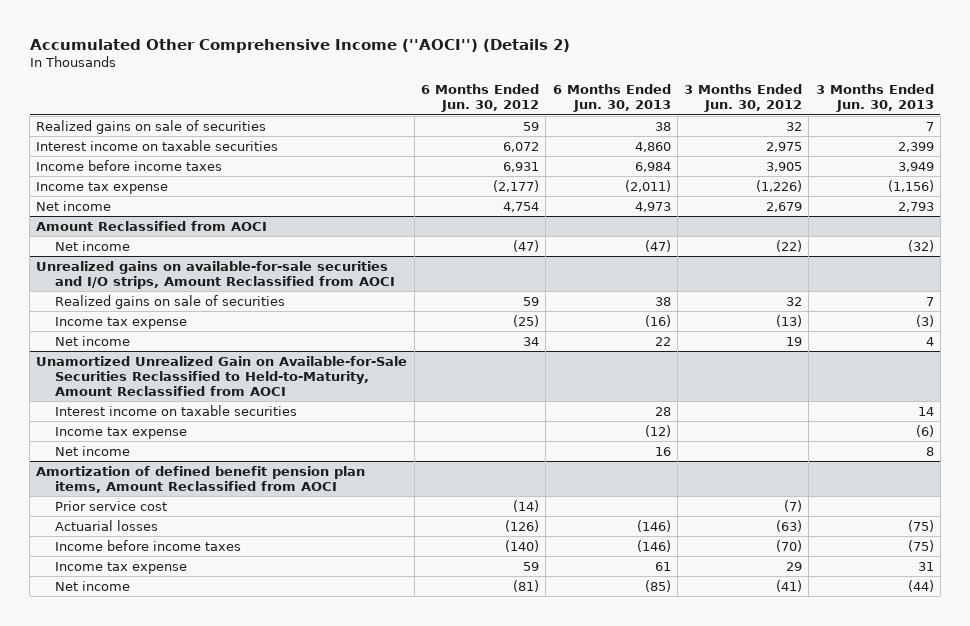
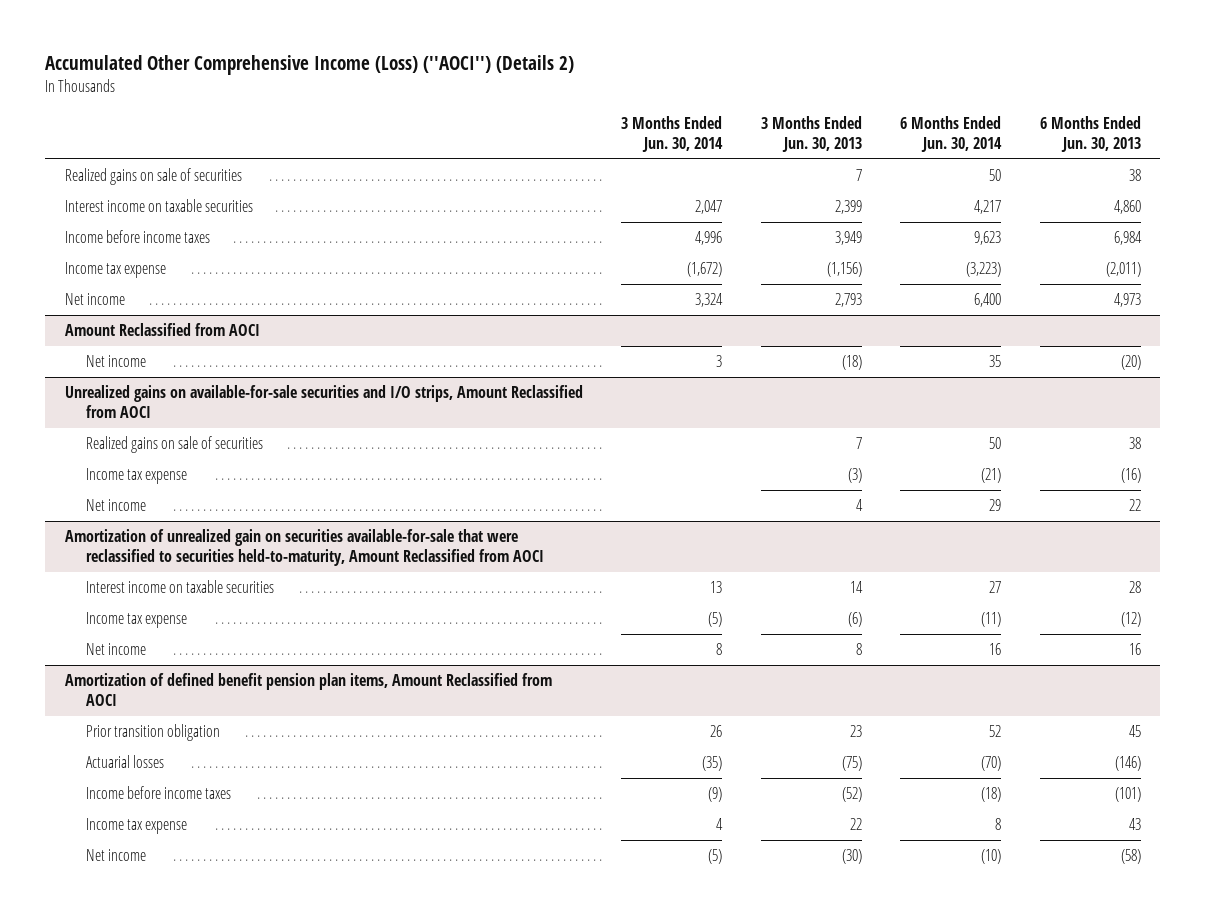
- Accumulated Other Comprehensive Income (''AOCI'') (Details 2)
+ Accumulated Other Comprehensive Income (Loss) (''AOCI'') (Details 2)
- | 6 Months Ended Jun. 30, 2012 | 6 Months Ended Jun. 30, 2013 | 3 Months Ended Jun. 30, 2012 | 3 Months Ended Jun. 30, 2013
+ | 3 Months Ended Jun. 30, 2014 | 3 Months Ended Jun. 30, 2013 | 6 Months Ended Jun. 30, 2014 | 6 Months Ended Jun. 30, 2013
@ Amount Reclassified from AOCI
- Net income | (47) | (47) | (22) | (32)
+ Net income | 3 | (18) | 35 | (20)
- Unamortized Unrealized Gain on Available-for-Sale Securities Reclassified to Held-to-Maturity, Amount Reclassified from AOCI
+ Amortization of unrealized gain on securities available-for-sale that were reclassified to securities held-to-maturity, Amount Reclassified from AOCI
@ Amortization of defined benefit pension plan items, Amount Reclassified from AOCI
- Prior service cost | (14) | | (7) |
+ Prior transition obligation | 26 | 23 | 52 | 45
- Income before income taxes | (140) | (146) | (70) | (75)
- Income tax expense | 59 | 61 | 29 | 31
- Net income | (81) | (85) | (41) | (44)
+ Income before income taxes | (9) | (52) | (18) | (101)
+ Income tax expense | 4 | 22 | 8 | 43
+ Net income | (5) | (30) | (10) | (58)

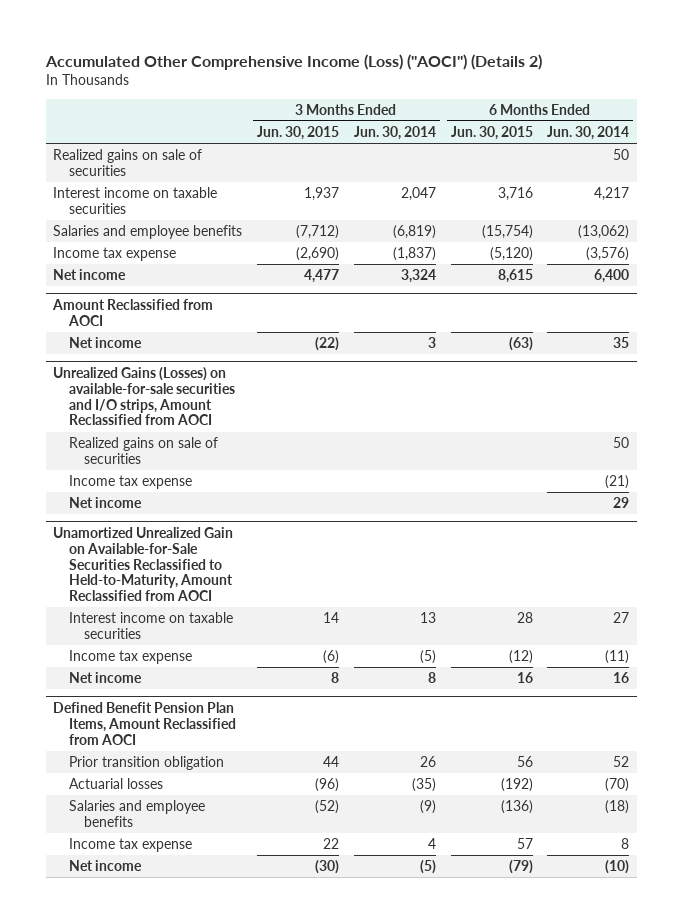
- | 3 Months Ended Jun. 30, 2014 | 3 Months Ended Jun. 30, 2013 | 6 Months Ended Jun. 30, 2014 | 6 Months Ended Jun. 30, 2013
+ | 3 Months Ended Jun. 30, 2015 | 3 Months Ended Jun. 30, 2014 | 6 Months Ended Jun. 30, 2015 | 6 Months Ended Jun. 30, 2014
- Income before income taxes | 4,996 | 3,949 | 9,623 | 6,984
- Income tax expense | (1,672) | (1,156) | (3,223) | (2,011)
+ Salaries and employee benefits | (7,712) | (6,819) | (15,754) | (13,062)
+ Income tax expense | (2,690) | (1,837) | (5,120) | (3,576)
- Unrealized gains on available-for-sale securities and I/O strips, Amount Reclassified from AOCI
+ Unrealized Gains (Losses) on available-for-sale securities and I/O strips, Amount Reclassified from AOCI
- Amortization of unrealized gain on securities available-for-sale that were reclassified to securities held-to-maturity, Amount Reclassified from AOCI
+ Unamortized Unrealized Gain on Available-for-Sale Securities Reclassified to Held-to-Maturity, Amount Reclassified from AOCI
- Amortization of defined benefit pension plan items, Amount Reclassified from AOCI
+ Defined Benefit Pension Plan Items, Amount Reclassified from AOCI
- Income before income taxes | (9) | (52) | (18) | (101)
+ Salaries and employee benefits | (52) | (9) | (136) | (18)

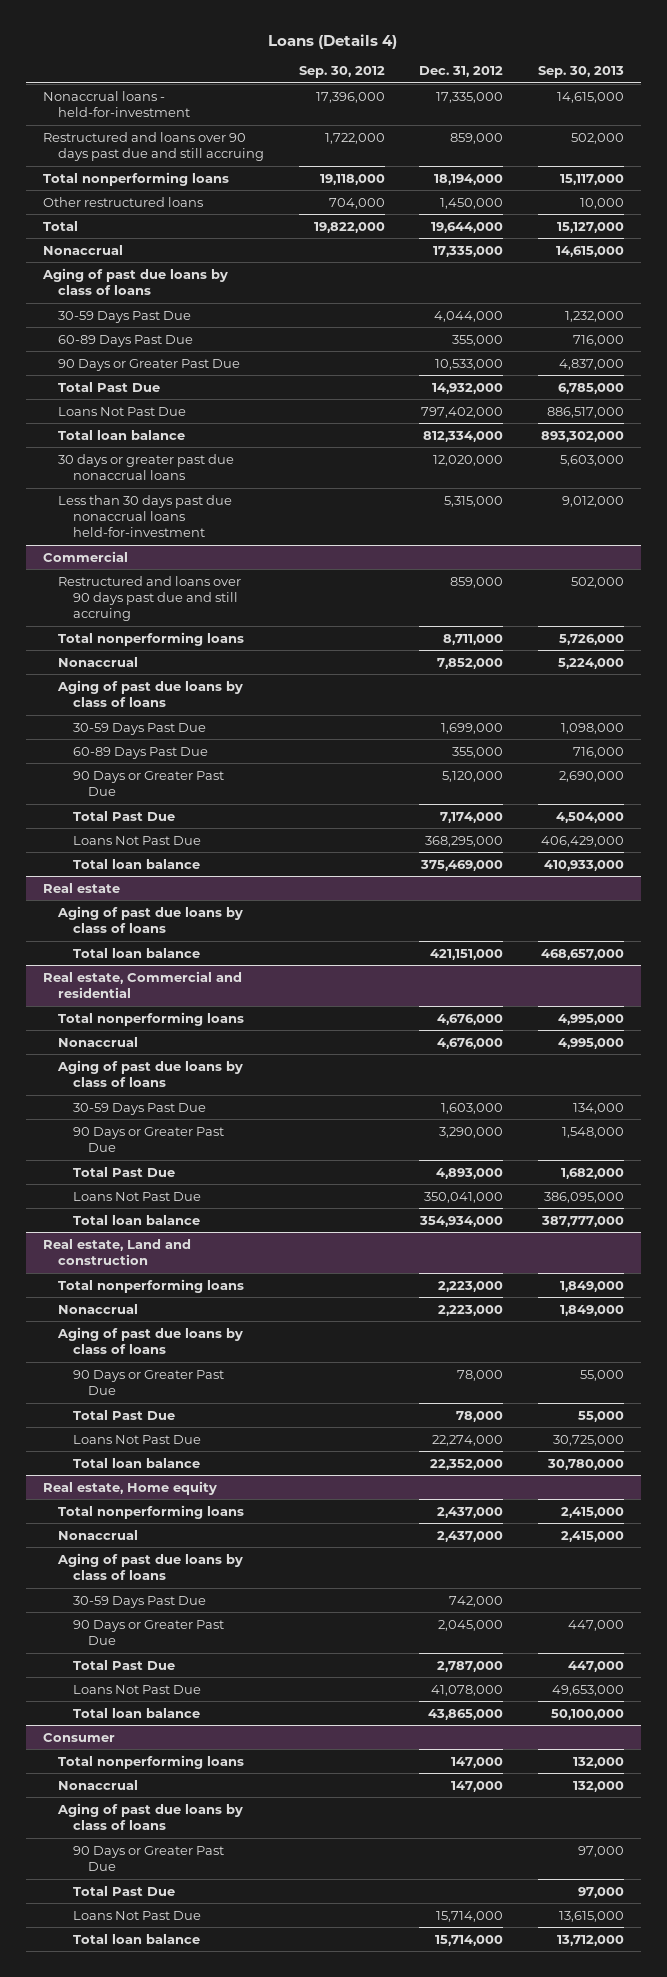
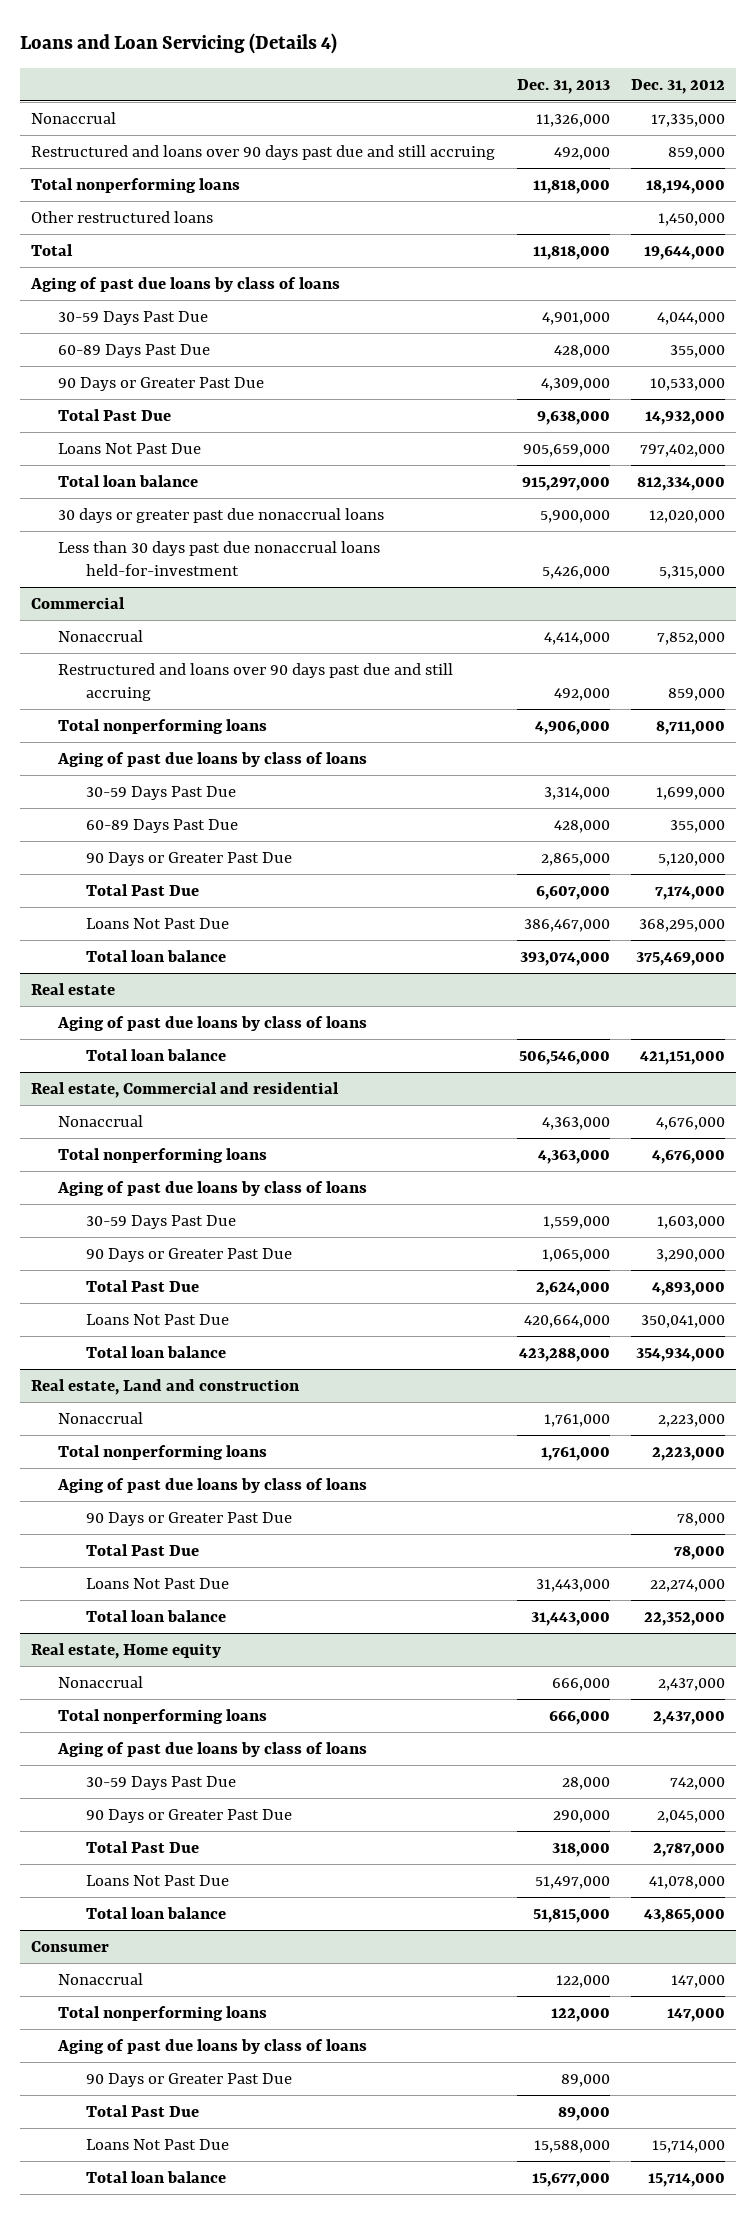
- Loans (Details 4)
+ Loans and Loan Servicing (Details 4)
- | Sep. 30, 2012 | Dec. 31, 2012 | Sep. 30, 2013
+ | Dec. 31, 2013 | Dec. 31, 2012
- Nonaccrual loans - held-for-investment | 17,396,000 | 17,335,000 | 14,615,000
moved up: Nonaccrual | 11,326,000 | 17,335,000
@ Commercial
moved up: Nonaccrual | 4,414,000 | 7,852,000
@ Real estate, Commercial and residential
moved down: Total nonperforming loans | 4,363,000 | 4,676,000
@ Real estate, Land and construction
moved down: Total nonperforming loans | 1,761,000 | 2,223,000
@ Real estate, Home equity
moved down: Total nonperforming loans | 666,000 | 2,437,000
@ Consumer
moved down: Total nonperforming loans | 122,000 | 147,000

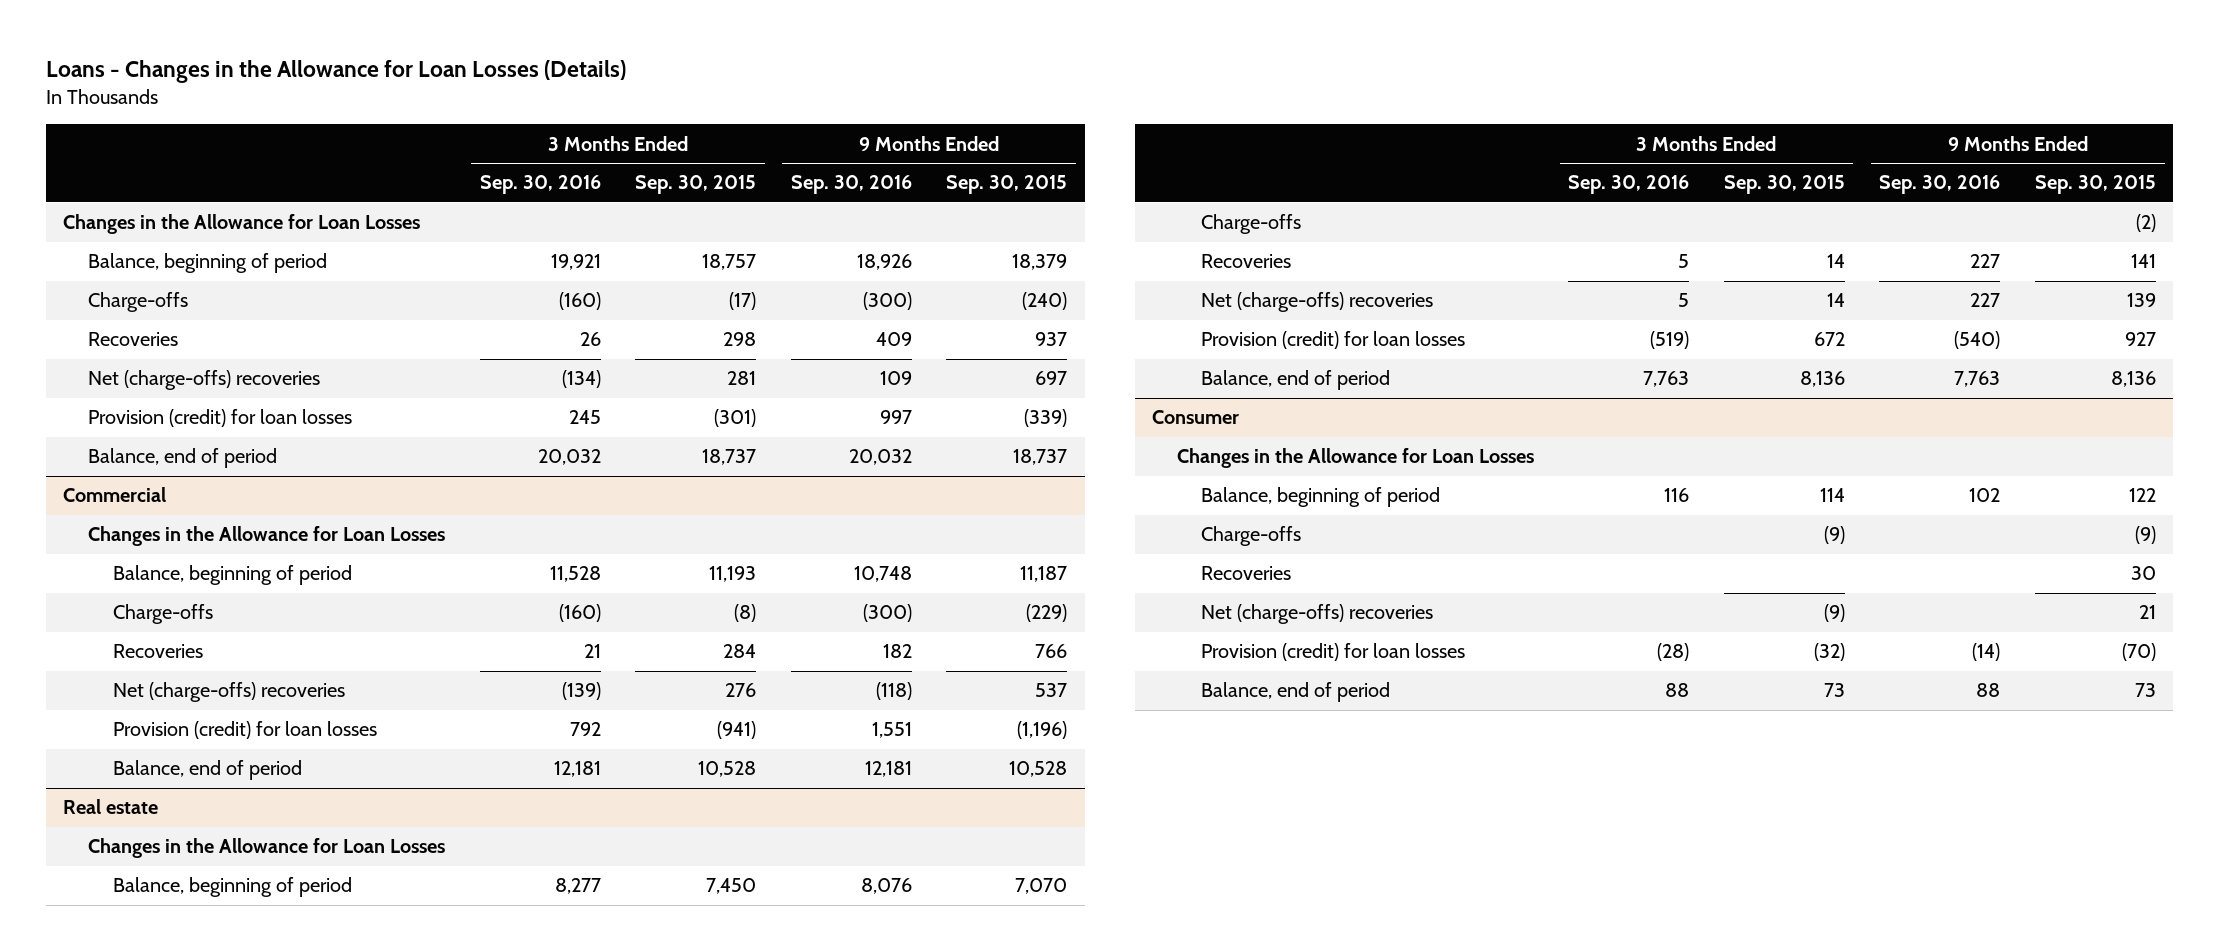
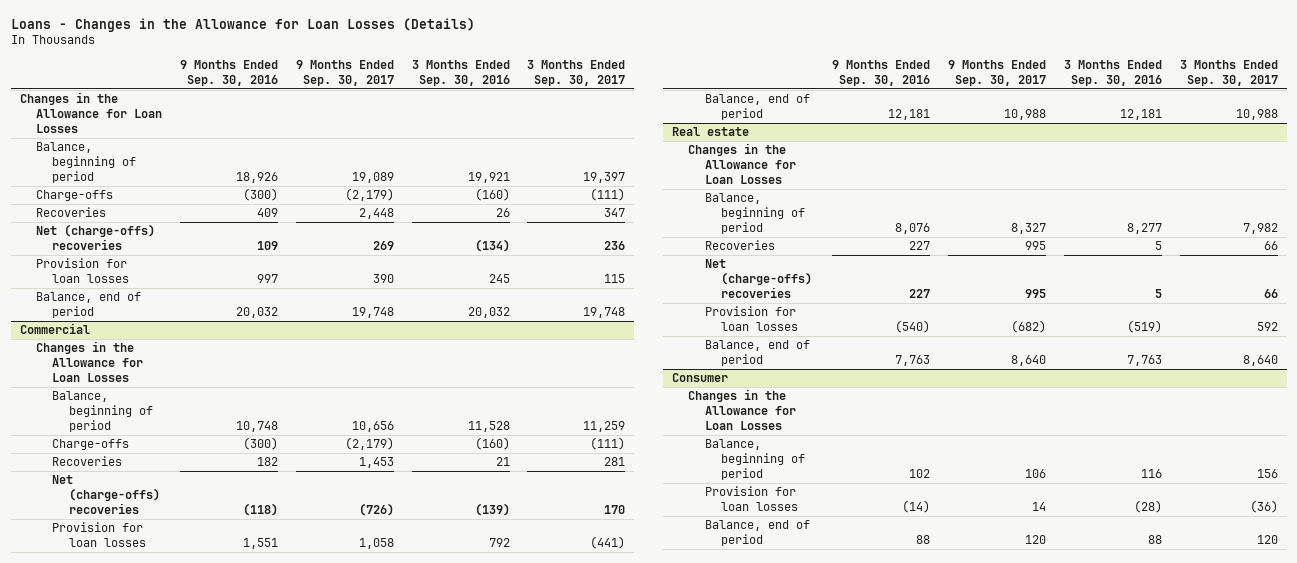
- | 3 Months Ended Sep. 30, 2016 | 3 Months Ended Sep. 30, 2015 | 9 Months Ended Sep. 30, 2016 | 9 Months Ended Sep. 30, 2015
+ | 9 Months Ended Sep. 30, 2016 | 9 Months Ended Sep. 30, 2017 | 3 Months Ended Sep. 30, 2016 | 3 Months Ended Sep. 30, 2017
- Provision (credit) for loan losses | 245 | (301) | 997 | (339)
+ Provision for loan losses | 997 | 390 | 245 | 115
@ Commercial
- Provision (credit) for loan losses | 792 | (941) | 1,551 | (1,196)
+ Provision for loan losses | 1,551 | 1,058 | 792 | (441)
@ Real estate
- Charge-offs | | | | (2)
- Provision (credit) for loan losses | (519) | 672 | (540) | 927
+ Provision for loan losses | (540) | (682) | (519) | 592
@ Consumer
- Charge-offs | | (9) | | (9)
- Recoveries | | | | 30
- Net (charge-offs) recoveries | | (9) | | 21
- Provision (credit) for loan losses | (28) | (32) | (14) | (70)
+ Provision for loan losses | (14) | 14 | (28) | (36)

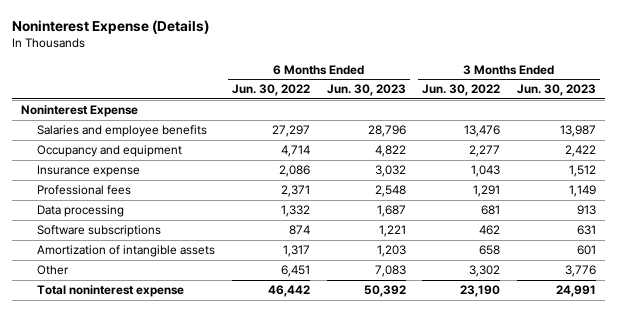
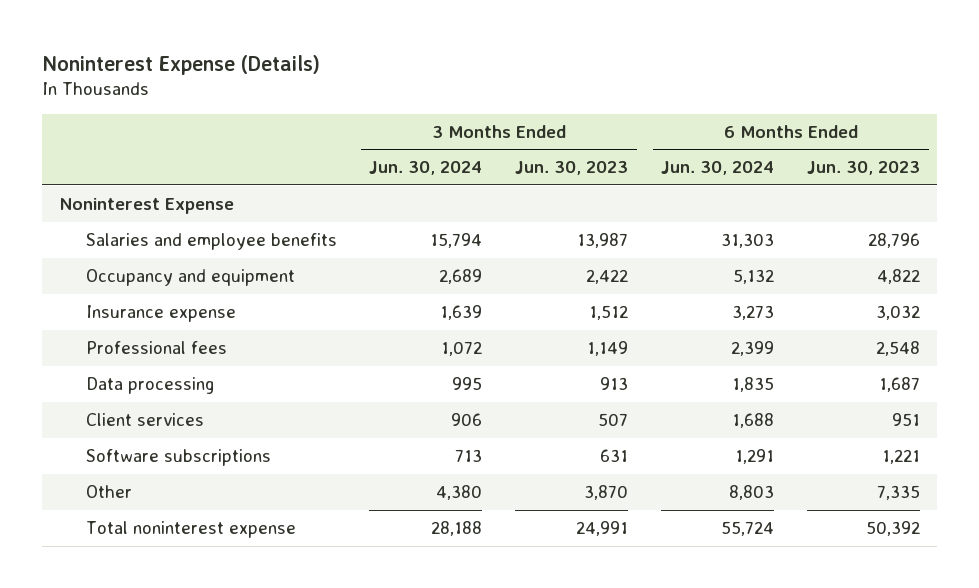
- | 6 Months Ended Jun. 30, 2022 | 6 Months Ended Jun. 30, 2023 | 3 Months Ended Jun. 30, 2022 | 3 Months Ended Jun. 30, 2023
+ | 3 Months Ended Jun. 30, 2024 | 3 Months Ended Jun. 30, 2023 | 6 Months Ended Jun. 30, 2024 | 6 Months Ended Jun. 30, 2023
+ Client services | 906 | 507 | 1,688 | 951
- Amortization of intangible assets | 1,317 | 1,203 | 658 | 601
- Other | 6,451 | 7,083 | 3,302 | 3,776
+ Other | 4,380 | 3,870 | 8,803 | 7,335

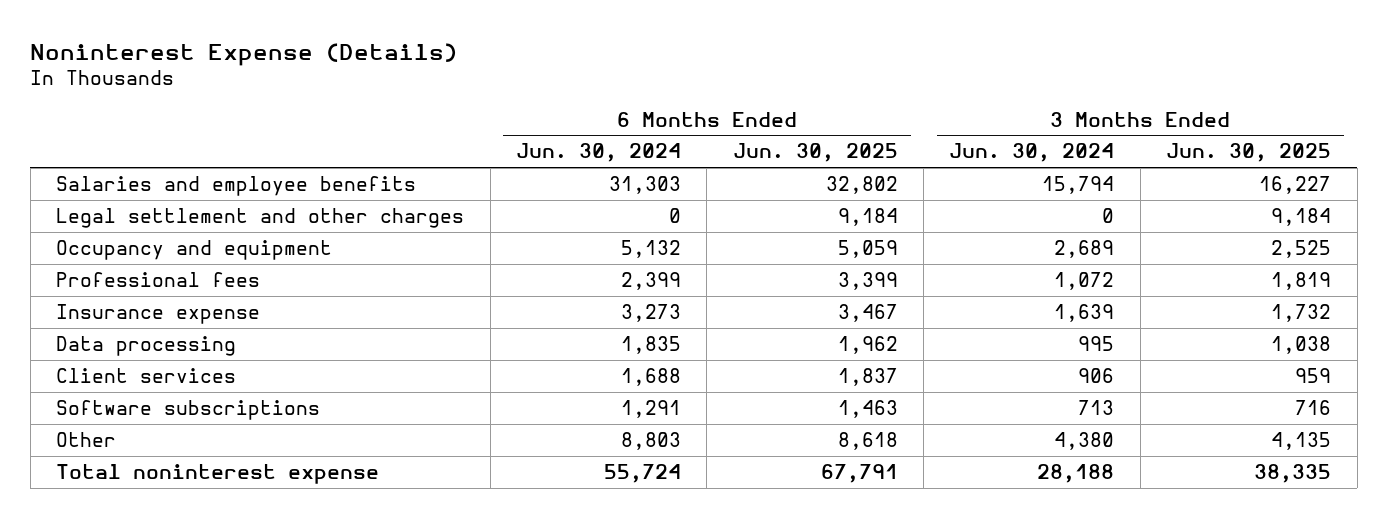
- | 3 Months Ended Jun. 30, 2024 | 3 Months Ended Jun. 30, 2023 | 6 Months Ended Jun. 30, 2024 | 6 Months Ended Jun. 30, 2023
+ | 6 Months Ended Jun. 30, 2024 | 6 Months Ended Jun. 30, 2025 | 3 Months Ended Jun. 30, 2024 | 3 Months Ended Jun. 30, 2025
- Noninterest Expense
+ Legal settlement and other charges | 0 | 9,184 | 0 | 9,184
moved down: Insurance expense | 3,273 | 3,467 | 1,639 | 1,732

